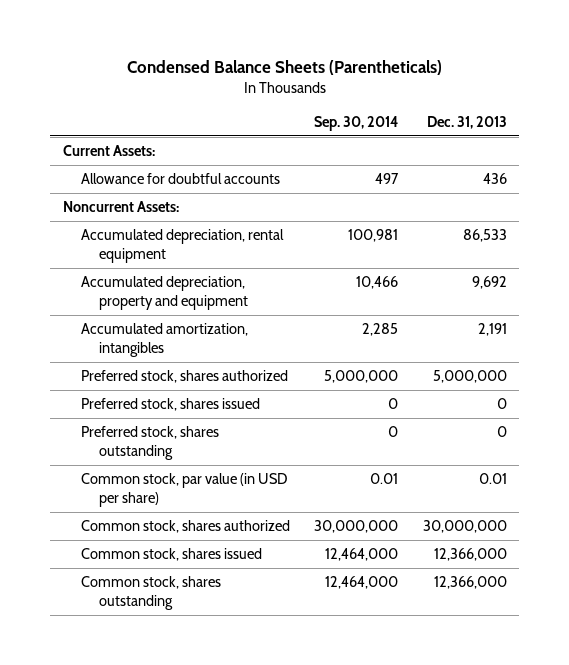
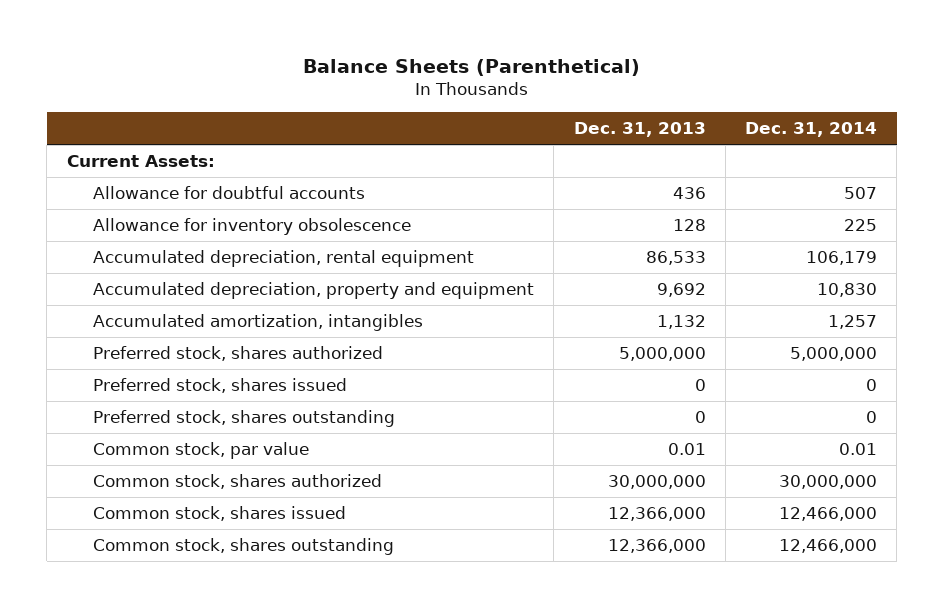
- Condensed Balance Sheets (Parentheticals)
+ Balance Sheets (Parenthetical)
- | Sep. 30, 2014 | Dec. 31, 2013
+ | Dec. 31, 2013 | Dec. 31, 2014
- Noncurrent Assets:
+ Allowance for inventory obsolescence | 128 | 225
- Accumulated amortization, intangibles | 2,285 | 2,191
+ Accumulated amortization, intangibles | 1,132 | 1,257
- Common stock, par value (in USD per share) | 0.01 | 0.01
+ Common stock, par value | 0.01 | 0.01

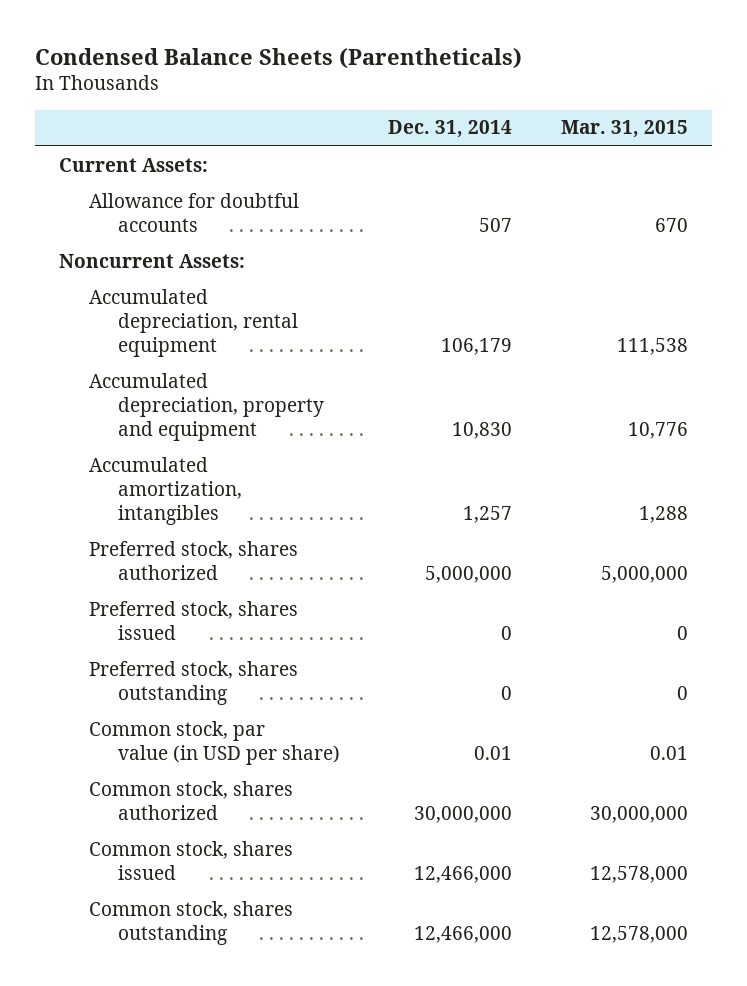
- Balance Sheets (Parenthetical)
+ Condensed Balance Sheets (Parentheticals)
- | Dec. 31, 2013 | Dec. 31, 2014
+ | Dec. 31, 2014 | Mar. 31, 2015
- Allowance for inventory obsolescence | 128 | 225
+ Noncurrent Assets:
- Common stock, par value | 0.01 | 0.01
+ Common stock, par value (in USD per share) | 0.01 | 0.01

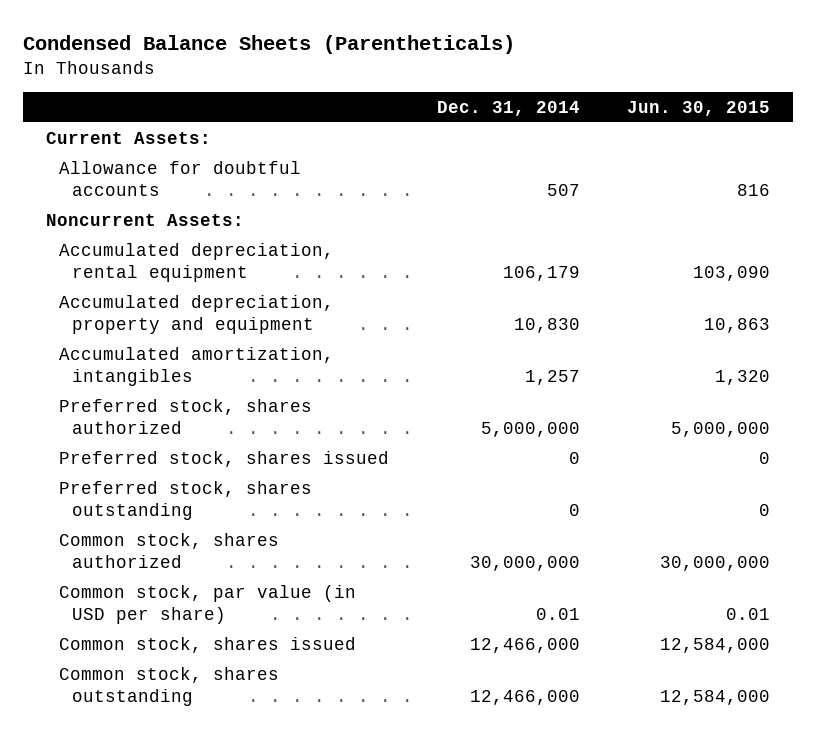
- | Dec. 31, 2014 | Mar. 31, 2015
+ | Dec. 31, 2014 | Jun. 30, 2015
moved down: Common stock, par value (in USD per share) | 0.01 | 0.01

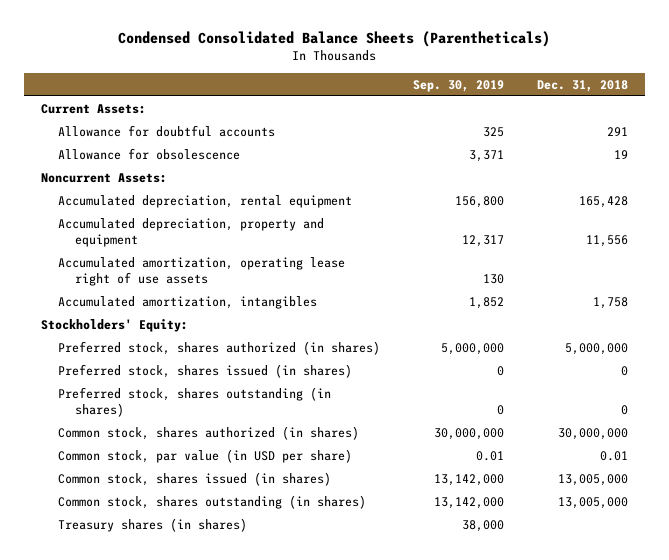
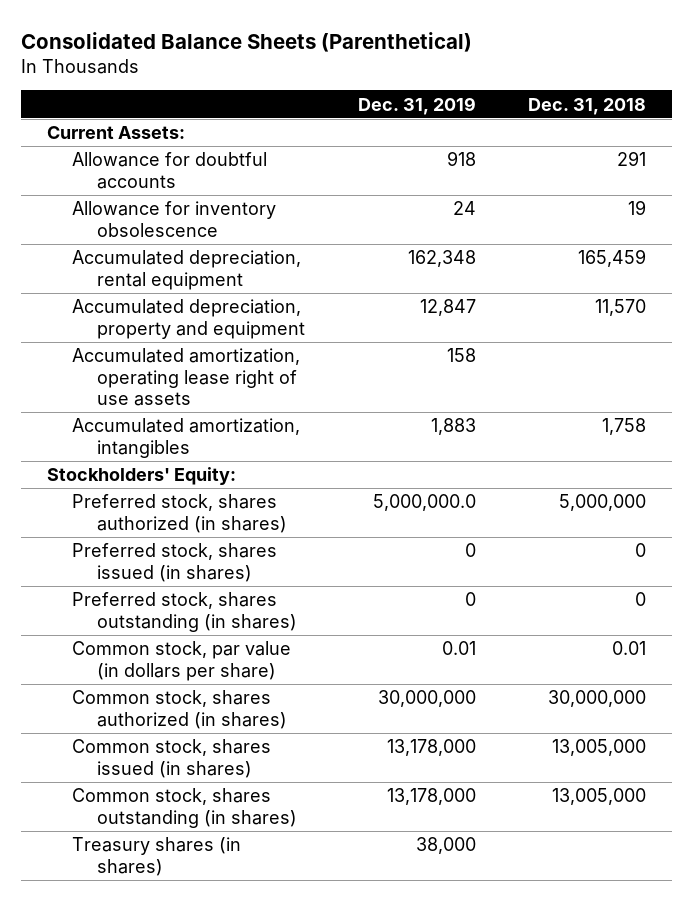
- Condensed Consolidated Balance Sheets (Parentheticals)
+ Consolidated Balance Sheets (Parenthetical)
- | Sep. 30, 2019 | Dec. 31, 2018
+ | Dec. 31, 2019 | Dec. 31, 2018
- Allowance for obsolescence | 3,371 | 19
- Noncurrent Assets:
- Accumulated depreciation, rental equipment | 156,800 | 165,428
- Accumulated depreciation, property and equipment | 12,317 | 11,556
+ Allowance for inventory obsolescence | 24 | 19
+ Accumulated depreciation, rental equipment | 162,348 | 165,459
+ Accumulated depreciation, property and equipment | 12,847 | 11,570
+ Common stock, par value (in dollars per share) | 0.01 | 0.01
- Common stock, par value (in USD per share) | 0.01 | 0.01

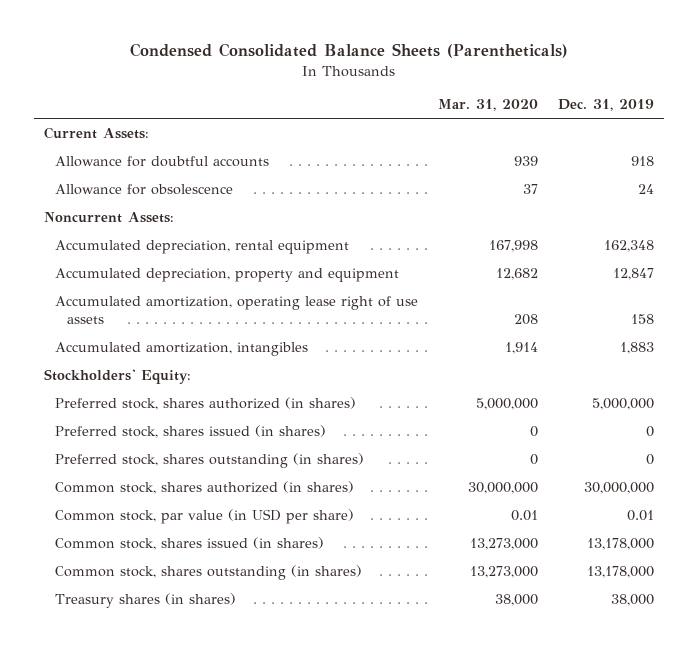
- Consolidated Balance Sheets (Parenthetical)
+ Condensed Consolidated Balance Sheets (Parentheticals)
- | Dec. 31, 2019 | Dec. 31, 2018
+ | Mar. 31, 2020 | Dec. 31, 2019
- Allowance for inventory obsolescence | 24 | 19
+ Allowance for obsolescence | 37 | 24
+ Noncurrent Assets:
- Preferred stock, shares authorized (in shares) | 5,000,000.0 | 5,000,000
+ Preferred stock, shares authorized (in shares) | 5,000,000 | 5,000,000
- Common stock, par value (in dollars per share) | 0.01 | 0.01
+ Common stock, par value (in USD per share) | 0.01 | 0.01

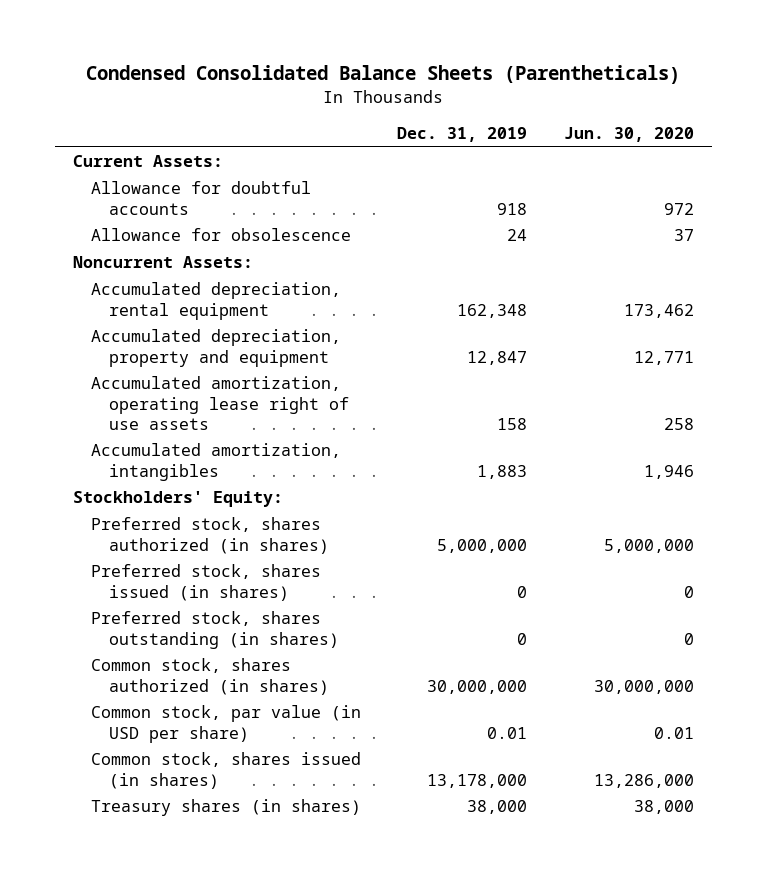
- | Mar. 31, 2020 | Dec. 31, 2019
+ | Dec. 31, 2019 | Jun. 30, 2020
- Common stock, shares outstanding (in shares) | 13,273,000 | 13,178,000

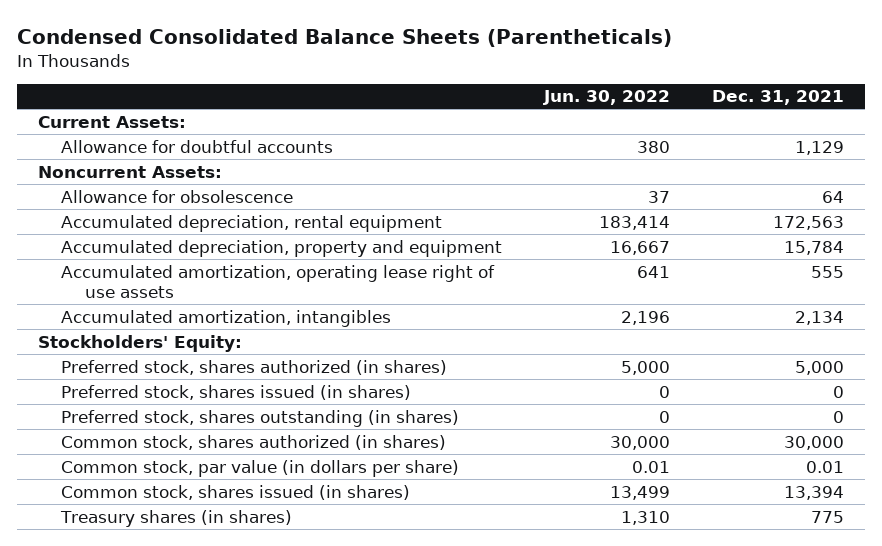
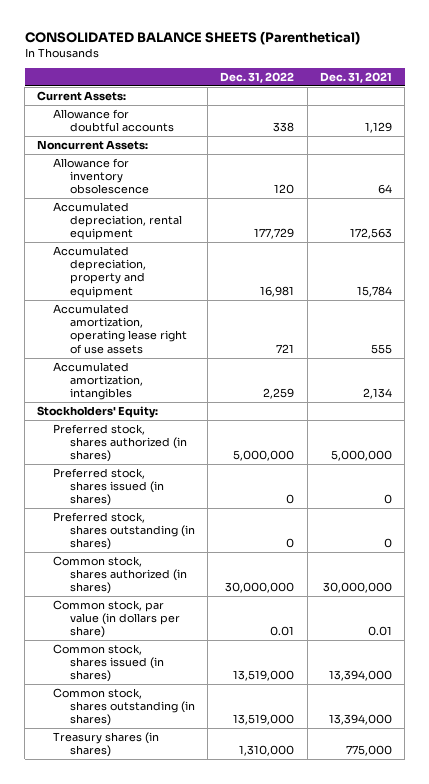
- Condensed Consolidated Balance Sheets (Parentheticals)
+ CONSOLIDATED BALANCE SHEETS (Parenthetical)
- | Jun. 30, 2022 | Dec. 31, 2021
+ | Dec. 31, 2022 | Dec. 31, 2021
- Allowance for obsolescence | 37 | 64
+ Allowance for inventory obsolescence | 120 | 64
- Preferred stock, shares authorized (in shares) | 5,000 | 5,000
+ Preferred stock, shares authorized (in shares) | 5,000,000 | 5,000,000
- Common stock, shares authorized (in shares) | 30,000 | 30,000
+ Common stock, shares authorized (in shares) | 30,000,000 | 30,000,000
- Common stock, shares issued (in shares) | 13,499 | 13,394
- Treasury shares (in shares) | 1,310 | 775
+ Common stock, shares issued (in shares) | 13,519,000 | 13,394,000
+ Common stock, shares outstanding (in shares) | 13,519,000 | 13,394,000
+ Treasury shares (in shares) | 1,310,000 | 775,000

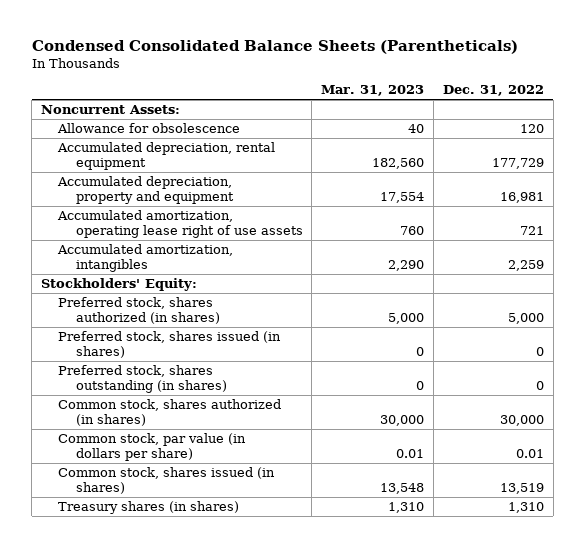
- CONSOLIDATED BALANCE SHEETS (Parenthetical)
+ Condensed Consolidated Balance Sheets (Parentheticals)
- | Dec. 31, 2022 | Dec. 31, 2021
+ | Mar. 31, 2023 | Dec. 31, 2022
- Current Assets:
- Allowance for doubtful accounts | 338 | 1,129
- Allowance for inventory obsolescence | 120 | 64
+ Allowance for obsolescence | 40 | 120
- Preferred stock, shares authorized (in shares) | 5,000,000 | 5,000,000
+ Preferred stock, shares authorized (in shares) | 5,000 | 5,000
- Common stock, shares authorized (in shares) | 30,000,000 | 30,000,000
+ Common stock, shares authorized (in shares) | 30,000 | 30,000
- Common stock, shares issued (in shares) | 13,519,000 | 13,394,000
- Common stock, shares outstanding (in shares) | 13,519,000 | 13,394,000
- Treasury shares (in shares) | 1,310,000 | 775,000
+ Common stock, shares issued (in shares) | 13,548 | 13,519
+ Treasury shares (in shares) | 1,310 | 1,310

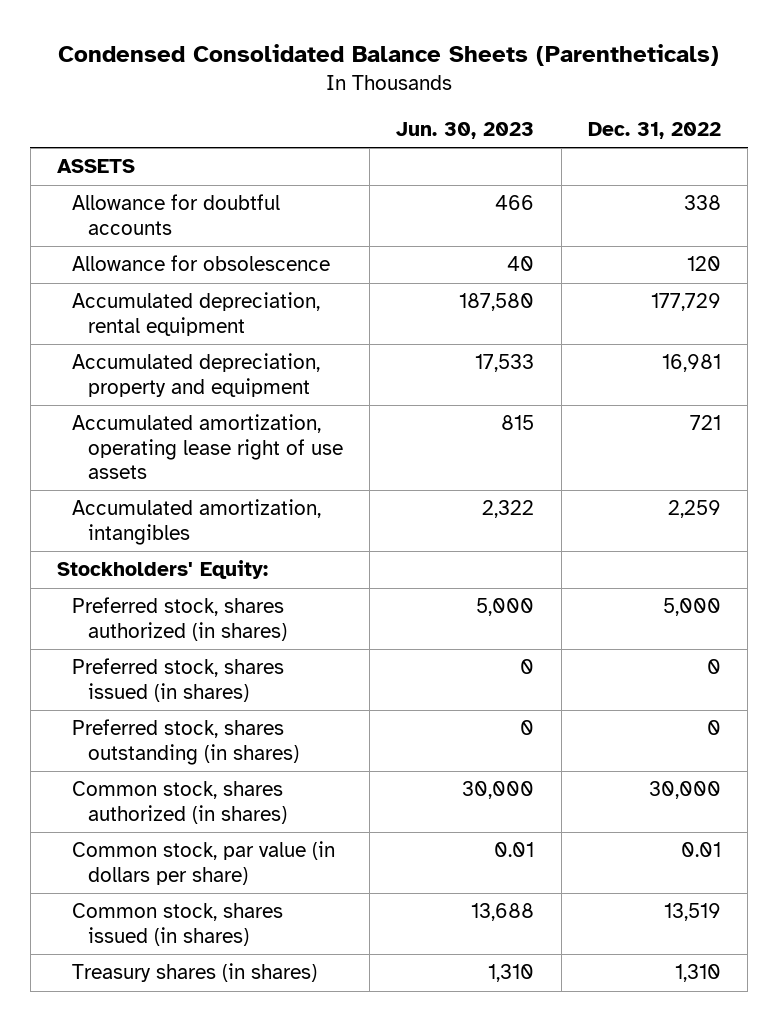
- | Mar. 31, 2023 | Dec. 31, 2022
+ | Jun. 30, 2023 | Dec. 31, 2022
- Noncurrent Assets:
+ ASSETS
+ Allowance for doubtful accounts | 466 | 338

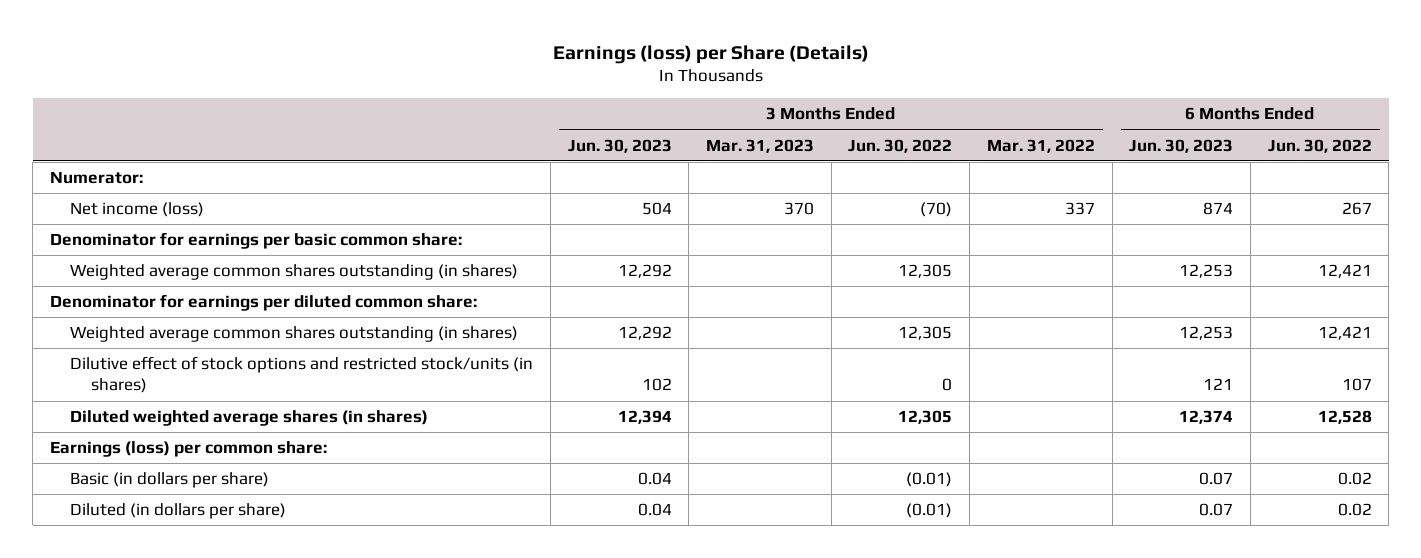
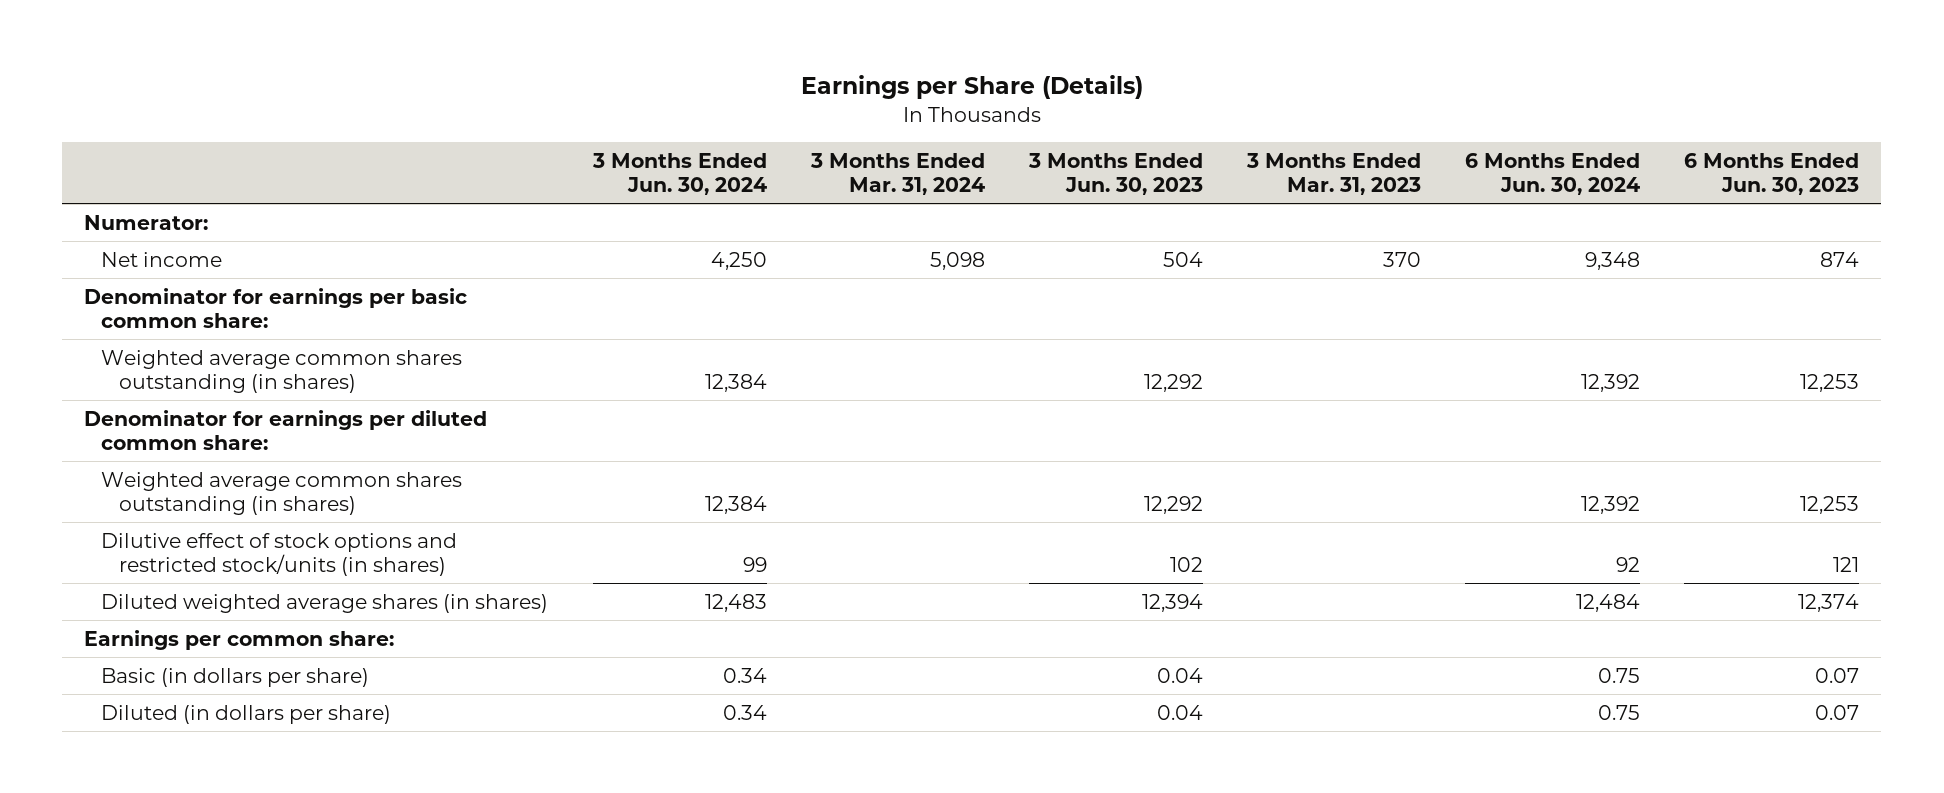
- Earnings (loss) per Share (Details)
+ Earnings per Share (Details)
- | 3 Months Ended Jun. 30, 2023 | 3 Months Ended Mar. 31, 2023 | 3 Months Ended Jun. 30, 2022 | 3 Months Ended Mar. 31, 2022 | 6 Months Ended Jun. 30, 2023 | 6 Months Ended Jun. 30, 2022
+ | 3 Months Ended Jun. 30, 2024 | 3 Months Ended Mar. 31, 2024 | 3 Months Ended Jun. 30, 2023 | 3 Months Ended Mar. 31, 2023 | 6 Months Ended Jun. 30, 2024 | 6 Months Ended Jun. 30, 2023
- Net income (loss) | 504 | 370 | (70) | 337 | 874 | 267
+ Net income | 4,250 | 5,098 | 504 | 370 | 9,348 | 874
- Earnings (loss) per common share:
+ Earnings per common share:

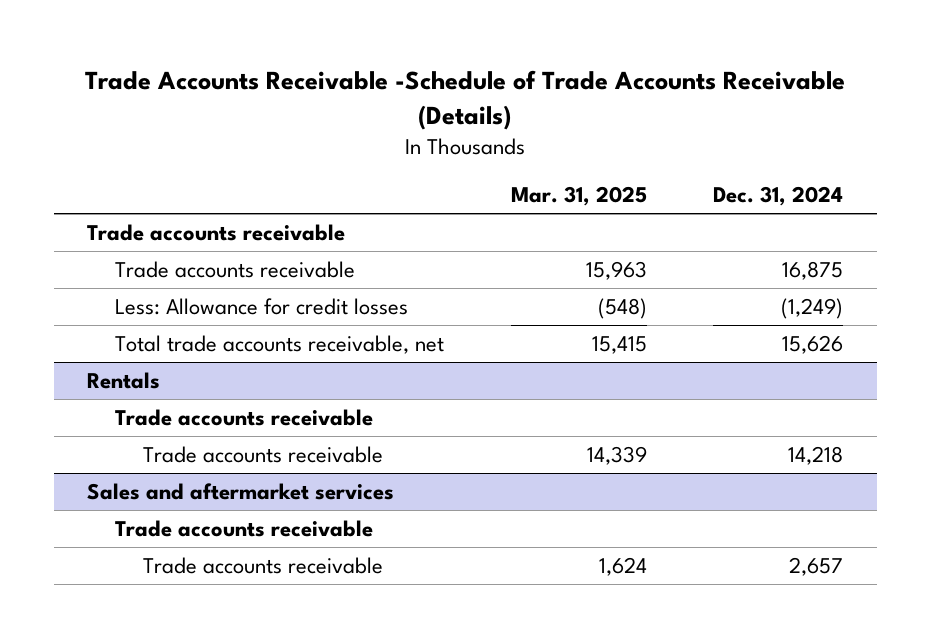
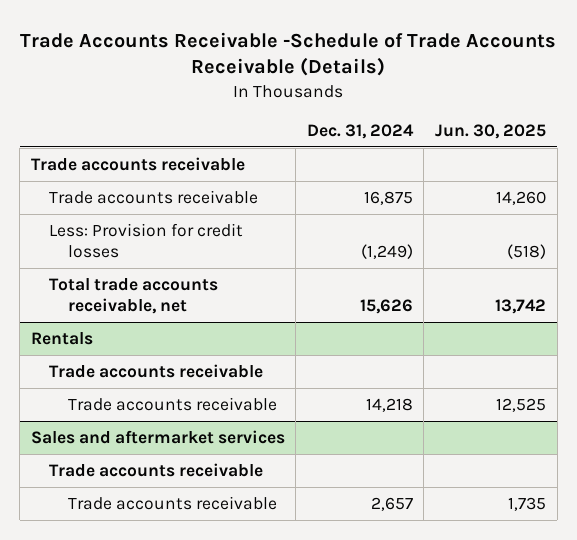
- | Mar. 31, 2025 | Dec. 31, 2024
+ | Dec. 31, 2024 | Jun. 30, 2025
- Less: Allowance for credit losses | (548) | (1,249)
+ Less: Provision for credit losses | (1,249) | (518)

